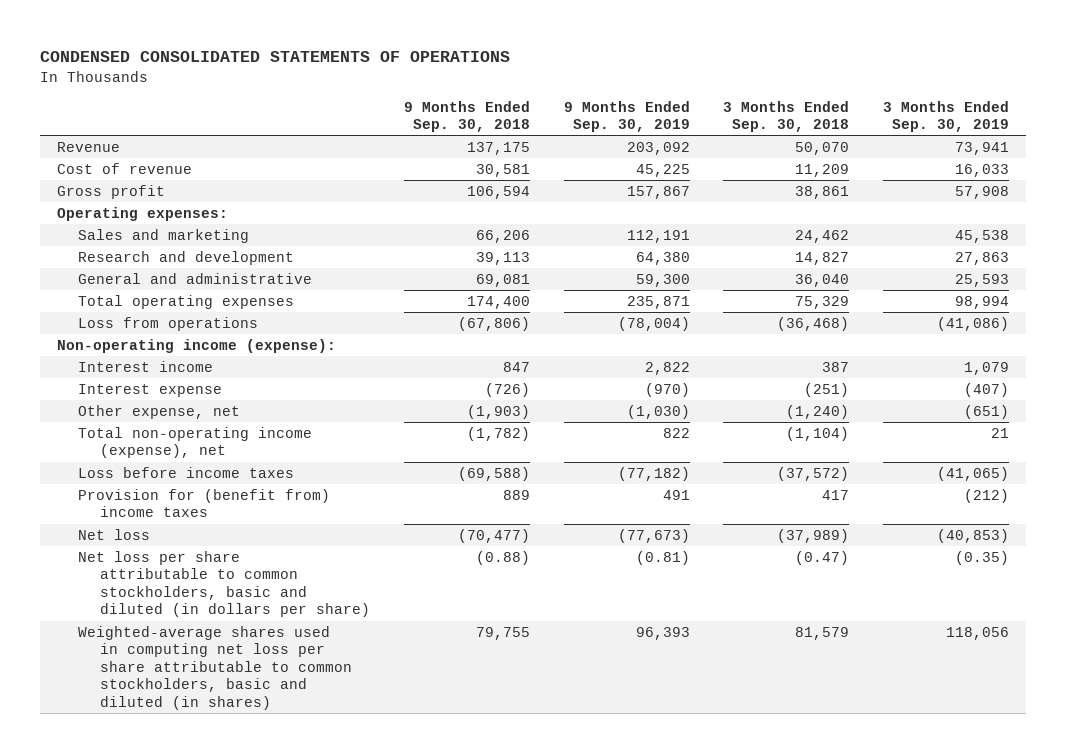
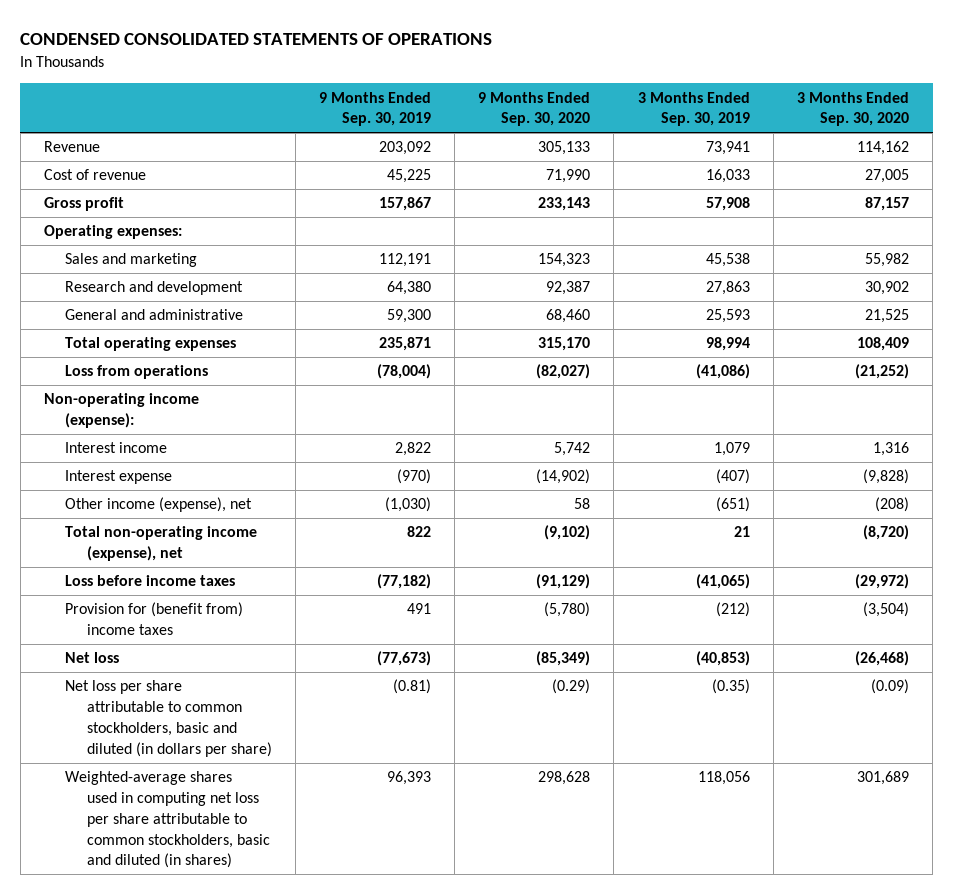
- | 9 Months Ended Sep. 30, 2018 | 9 Months Ended Sep. 30, 2019 | 3 Months Ended Sep. 30, 2018 | 3 Months Ended Sep. 30, 2019
+ | 9 Months Ended Sep. 30, 2019 | 9 Months Ended Sep. 30, 2020 | 3 Months Ended Sep. 30, 2019 | 3 Months Ended Sep. 30, 2020
- Other expense, net | (1,903) | (1,030) | (1,240) | (651)
+ Other income (expense), net | (1,030) | 58 | (651) | (208)

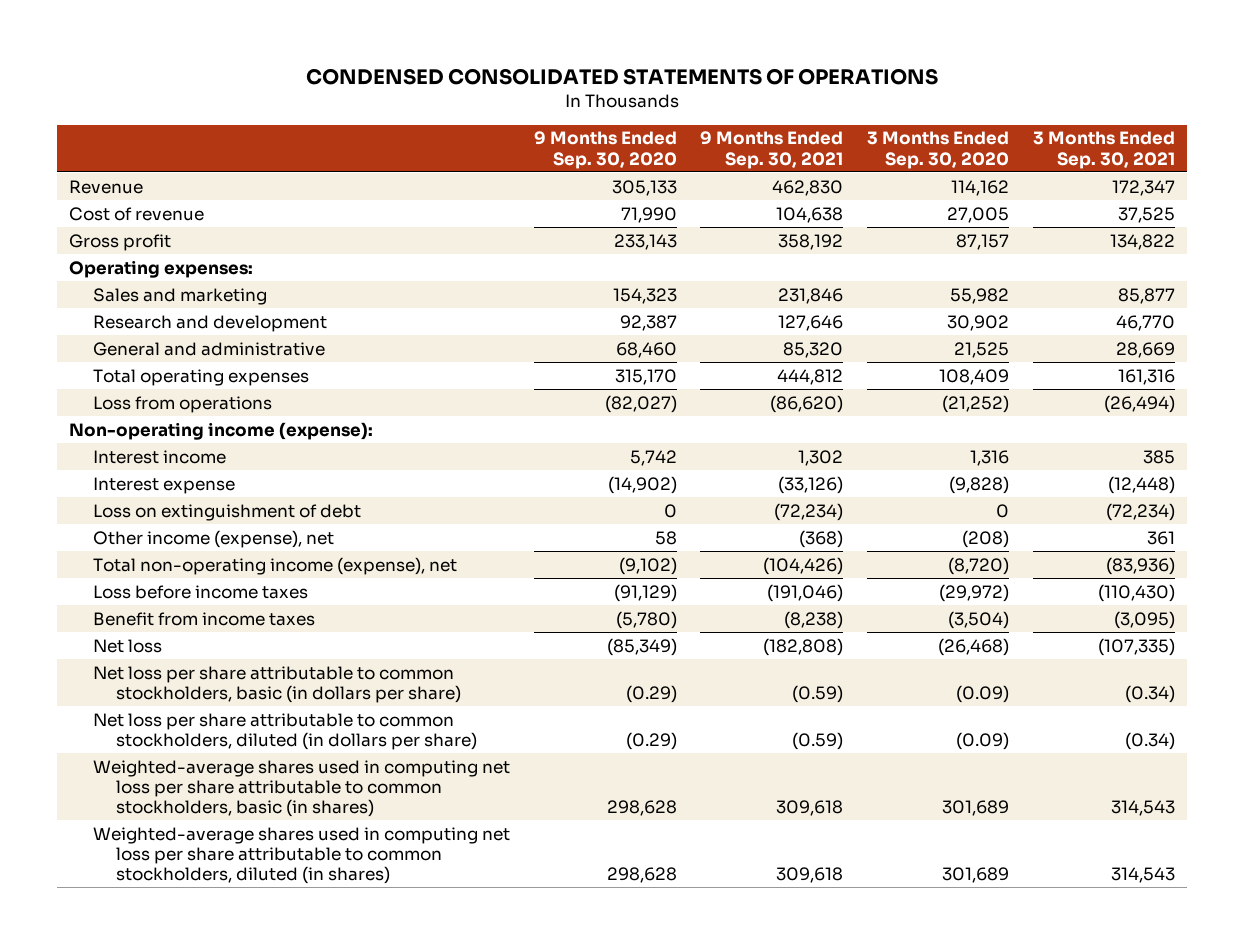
- | 9 Months Ended Sep. 30, 2019 | 9 Months Ended Sep. 30, 2020 | 3 Months Ended Sep. 30, 2019 | 3 Months Ended Sep. 30, 2020
+ | 9 Months Ended Sep. 30, 2020 | 9 Months Ended Sep. 30, 2021 | 3 Months Ended Sep. 30, 2020 | 3 Months Ended Sep. 30, 2021
+ Loss on extinguishment of debt | 0 | (72,234) | 0 | (72,234)
- Provision for (benefit from) income taxes | 491 | (5,780) | (212) | (3,504)
+ Benefit from income taxes | (5,780) | (8,238) | (3,504) | (3,095)
- Net loss per share attributable to common stockholders, basic and diluted (in dollars per share) | (0.81) | (0.29) | (0.35) | (0.09)
- Weighted-average shares used in computing net loss per share attributable to common stockholders, basic and diluted (in shares) | 96,393 | 298,628 | 118,056 | 301,689
+ Net loss per share attributable to common stockholders, basic (in dollars per share) | (0.29) | (0.59) | (0.09) | (0.34)
+ Net loss per share attributable to common stockholders, diluted (in dollars per share) | (0.29) | (0.59) | (0.09) | (0.34)
+ Weighted-average shares used in computing net loss per share attributable to common stockholders, basic (in shares) | 298,628 | 309,618 | 301,689 | 314,543
+ Weighted-average shares used in computing net loss per share attributable to common stockholders, diluted (in shares) | 298,628 | 309,618 | 301,689 | 314,543

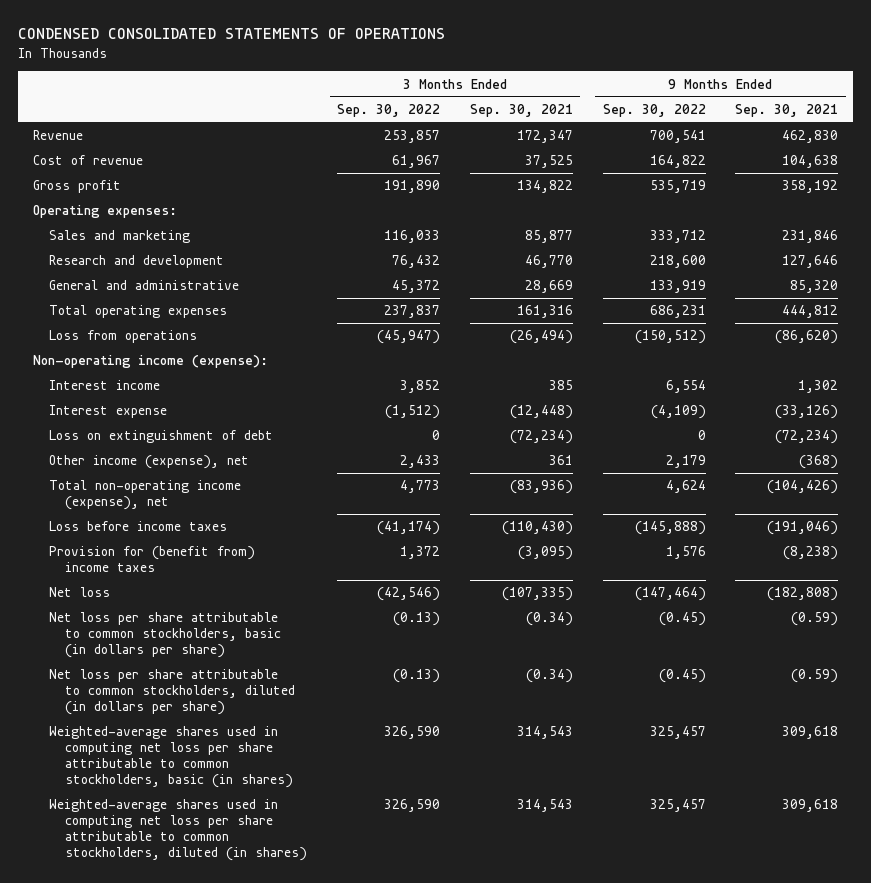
- | 9 Months Ended Sep. 30, 2020 | 9 Months Ended Sep. 30, 2021 | 3 Months Ended Sep. 30, 2020 | 3 Months Ended Sep. 30, 2021
+ | 3 Months Ended Sep. 30, 2022 | 3 Months Ended Sep. 30, 2021 | 9 Months Ended Sep. 30, 2022 | 9 Months Ended Sep. 30, 2021
- Benefit from income taxes | (5,780) | (8,238) | (3,504) | (3,095)
+ Provision for (benefit from) income taxes | 1,372 | (3,095) | 1,576 | (8,238)

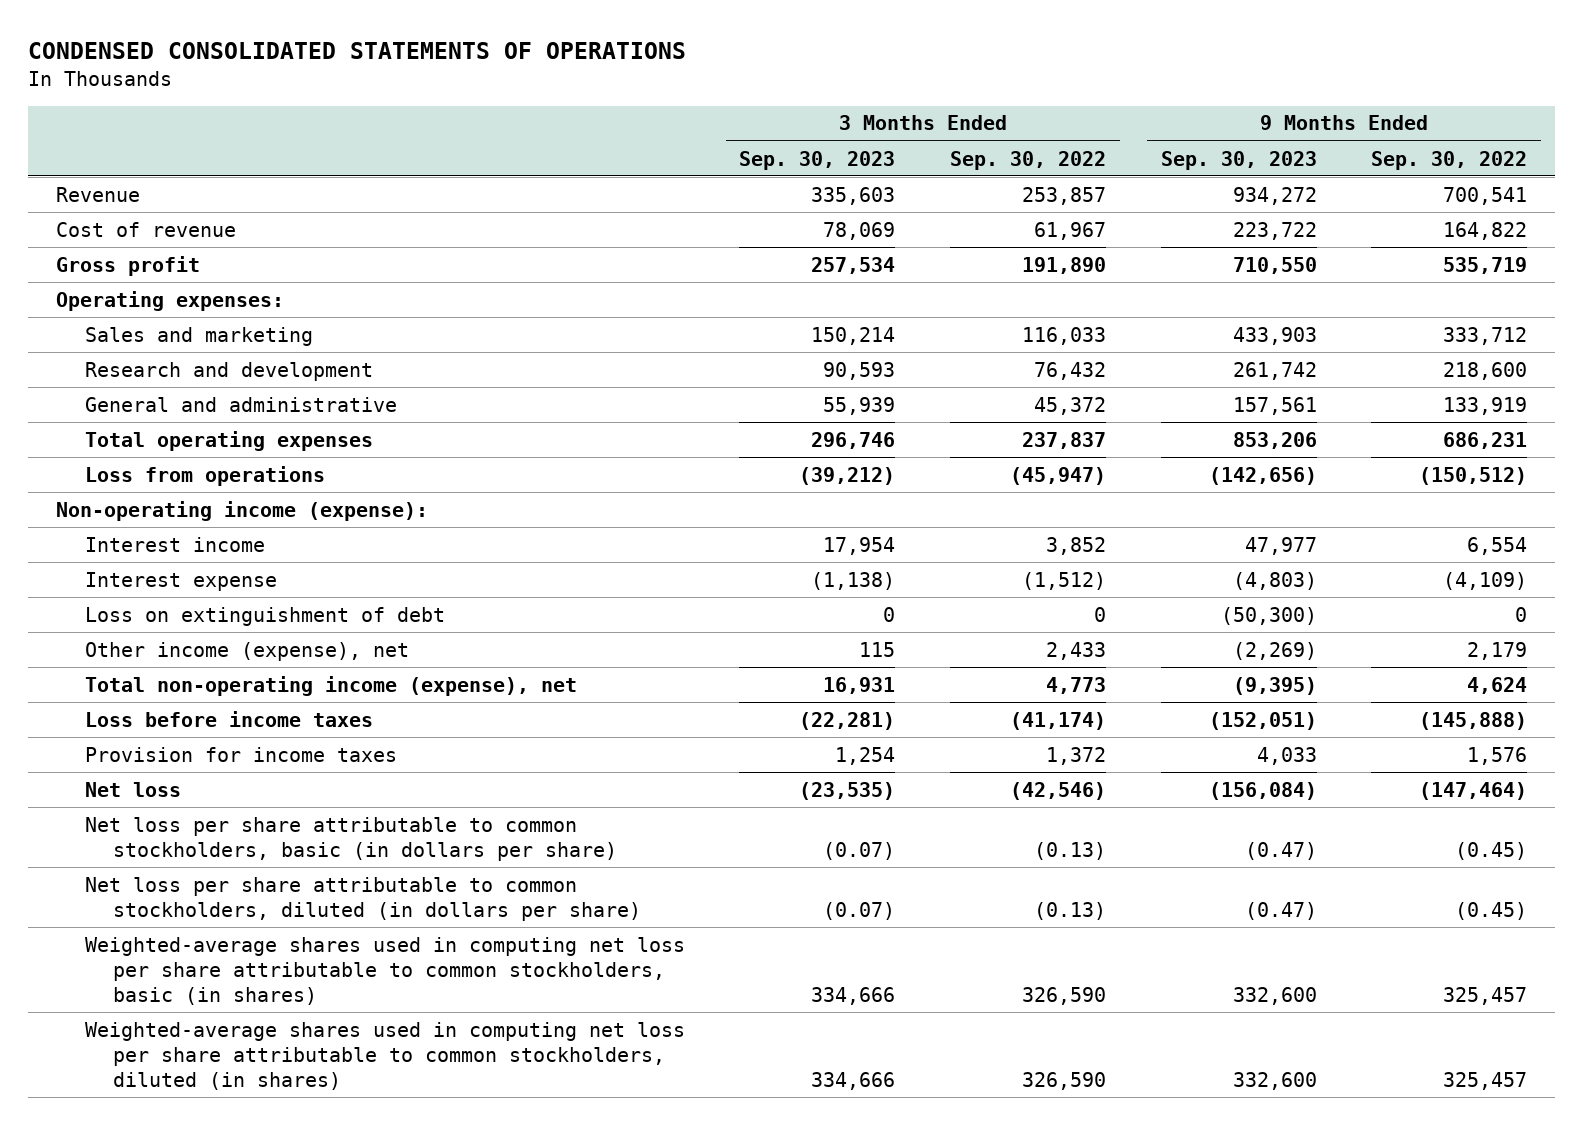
- | 3 Months Ended Sep. 30, 2022 | 3 Months Ended Sep. 30, 2021 | 9 Months Ended Sep. 30, 2022 | 9 Months Ended Sep. 30, 2021
+ | 3 Months Ended Sep. 30, 2023 | 3 Months Ended Sep. 30, 2022 | 9 Months Ended Sep. 30, 2023 | 9 Months Ended Sep. 30, 2022
- Provision for (benefit from) income taxes | 1,372 | (3,095) | 1,576 | (8,238)
+ Provision for income taxes | 1,254 | 1,372 | 4,033 | 1,576

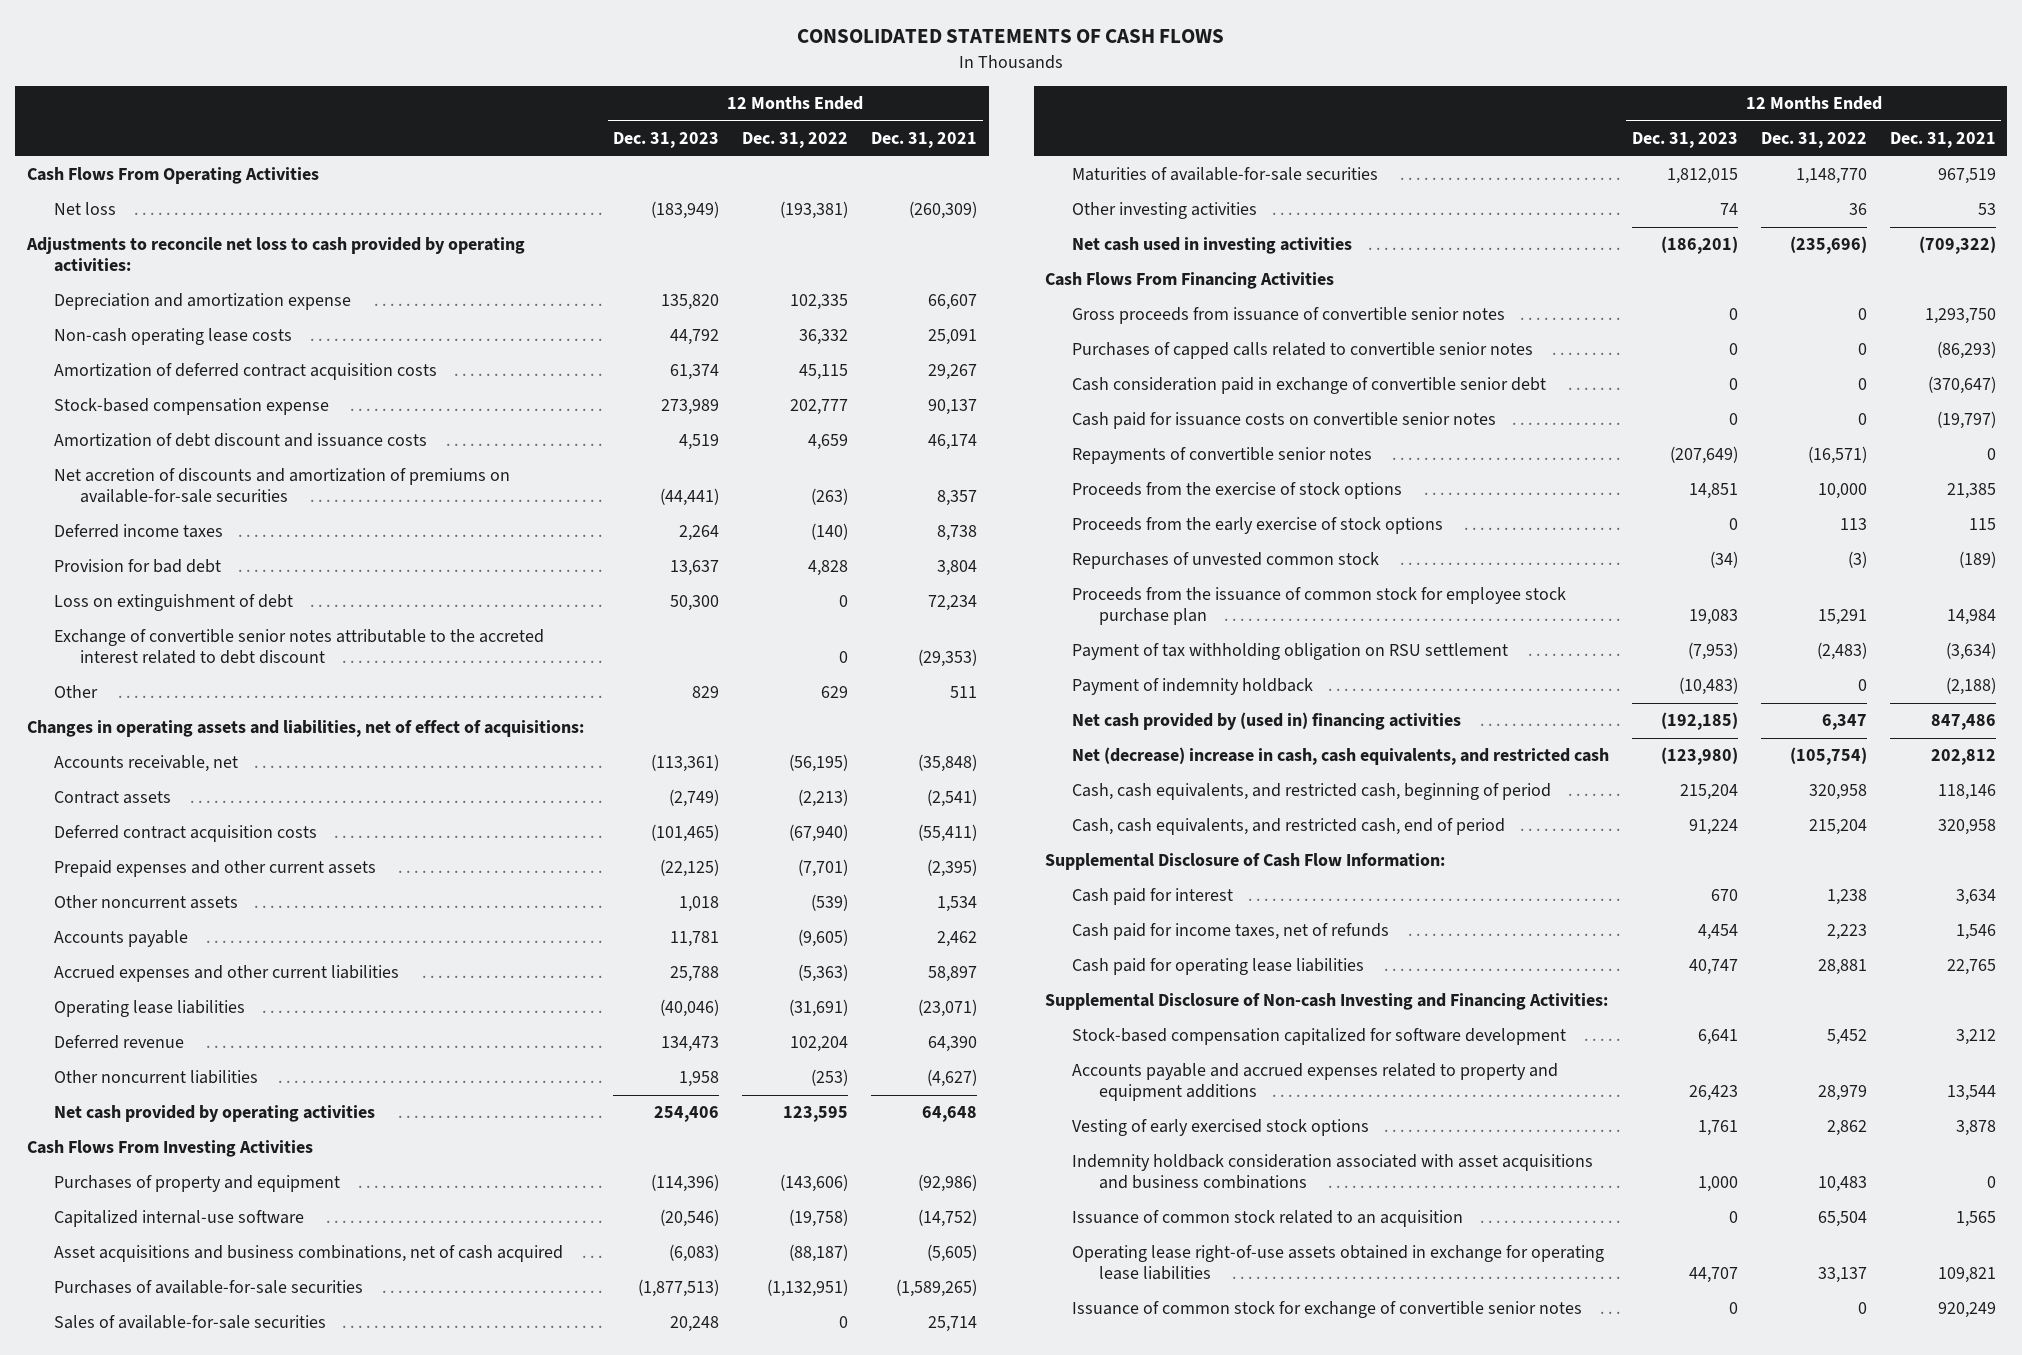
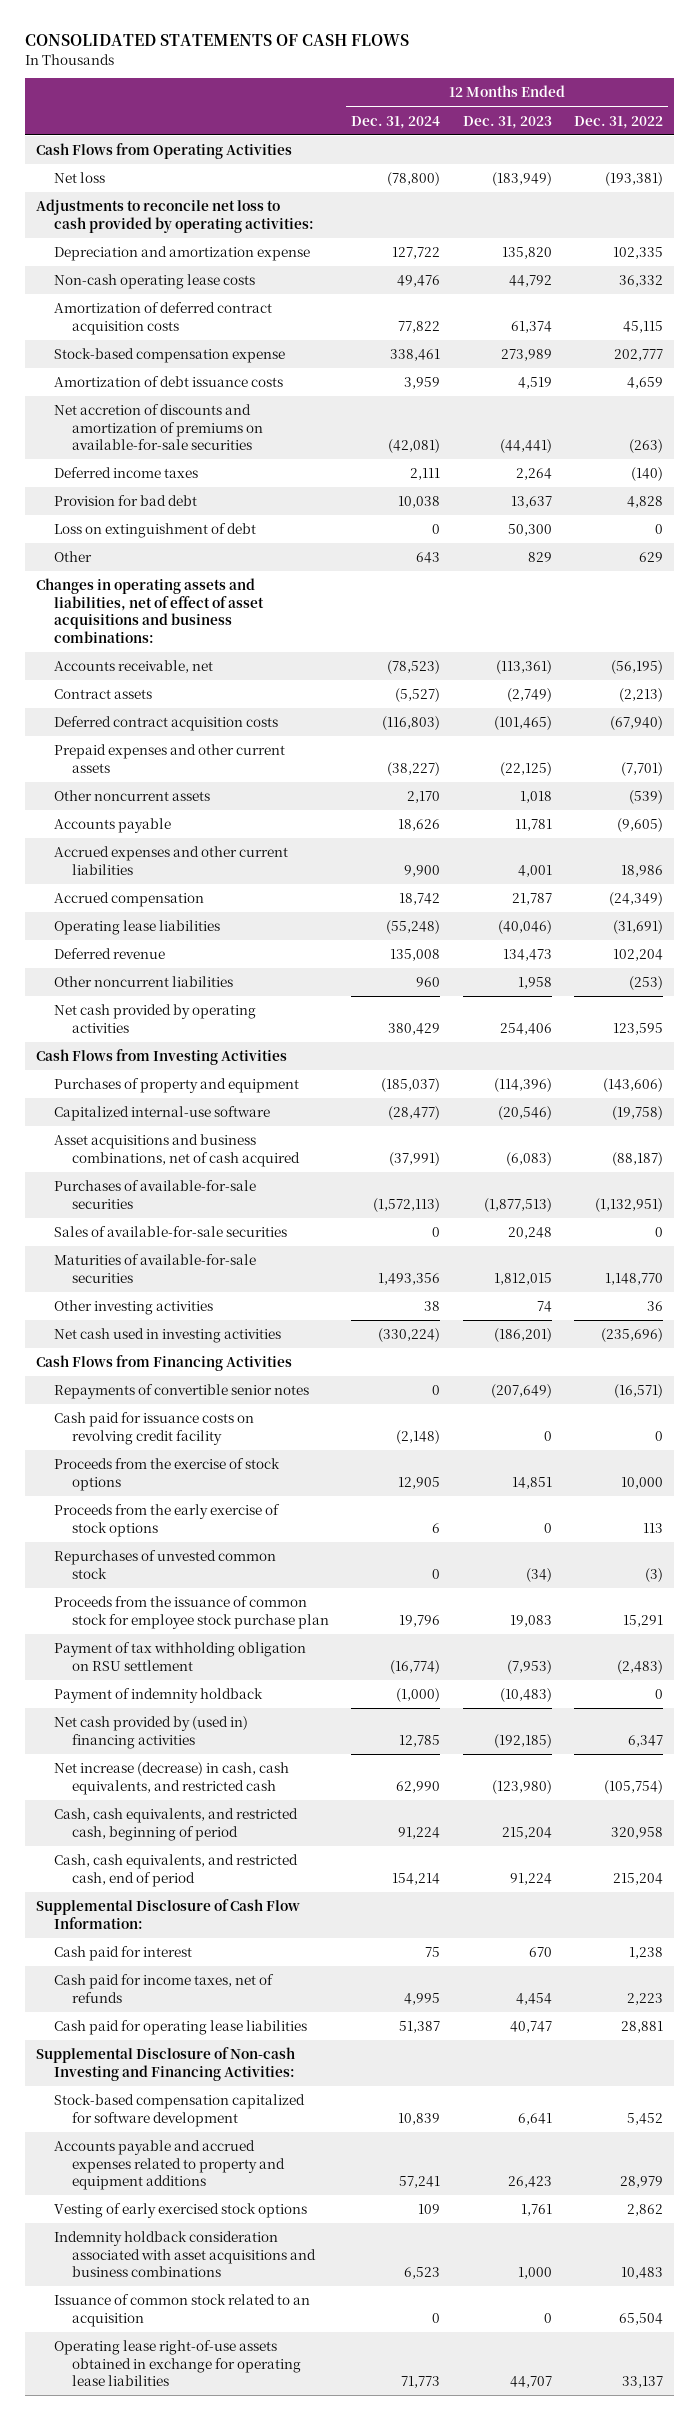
- | 12 Months Ended Dec. 31, 2023 | 12 Months Ended Dec. 31, 2022 | 12 Months Ended Dec. 31, 2021
+ | 12 Months Ended Dec. 31, 2024 | 12 Months Ended Dec. 31, 2023 | 12 Months Ended Dec. 31, 2022
- Cash Flows From Operating Activities
+ Cash Flows from Operating Activities
- Amortization of debt discount and issuance costs | 4,519 | 4,659 | 46,174
+ Amortization of debt issuance costs | 3,959 | 4,519 | 4,659
- Exchange of convertible senior notes attributable to the accreted interest related to debt discount | | 0 | (29,353)
- Changes in operating assets and liabilities, net of effect of acquisitions:
+ Changes in operating assets and liabilities, net of effect of asset acquisitions and business combinations:
- Accrued expenses and other current liabilities | 25,788 | (5,363) | 58,897
+ Accrued expenses and other current liabilities | 9,900 | 4,001 | 18,986
+ Accrued compensation | 18,742 | 21,787 | (24,349)
- Cash Flows From Investing Activities
+ Cash Flows from Investing Activities
- Cash Flows From Financing Activities
- Gross proceeds from issuance of convertible senior notes | 0 | 0 | 1,293,750
- Purchases of capped calls related to convertible senior notes | 0 | 0 | (86,293)
- Cash consideration paid in exchange of convertible senior debt | 0 | 0 | (370,647)
- Cash paid for issuance costs on convertible senior notes | 0 | 0 | (19,797)
+ Cash Flows from Financing Activities
+ Cash paid for issuance costs on revolving credit facility | (2,148) | 0 | 0
- Net (decrease) increase in cash, cash equivalents, and restricted cash | (123,980) | (105,754) | 202,812
+ Net increase (decrease) in cash, cash equivalents, and restricted cash | 62,990 | (123,980) | (105,754)
- Issuance of common stock for exchange of convertible senior notes | 0 | 0 | 920,249

